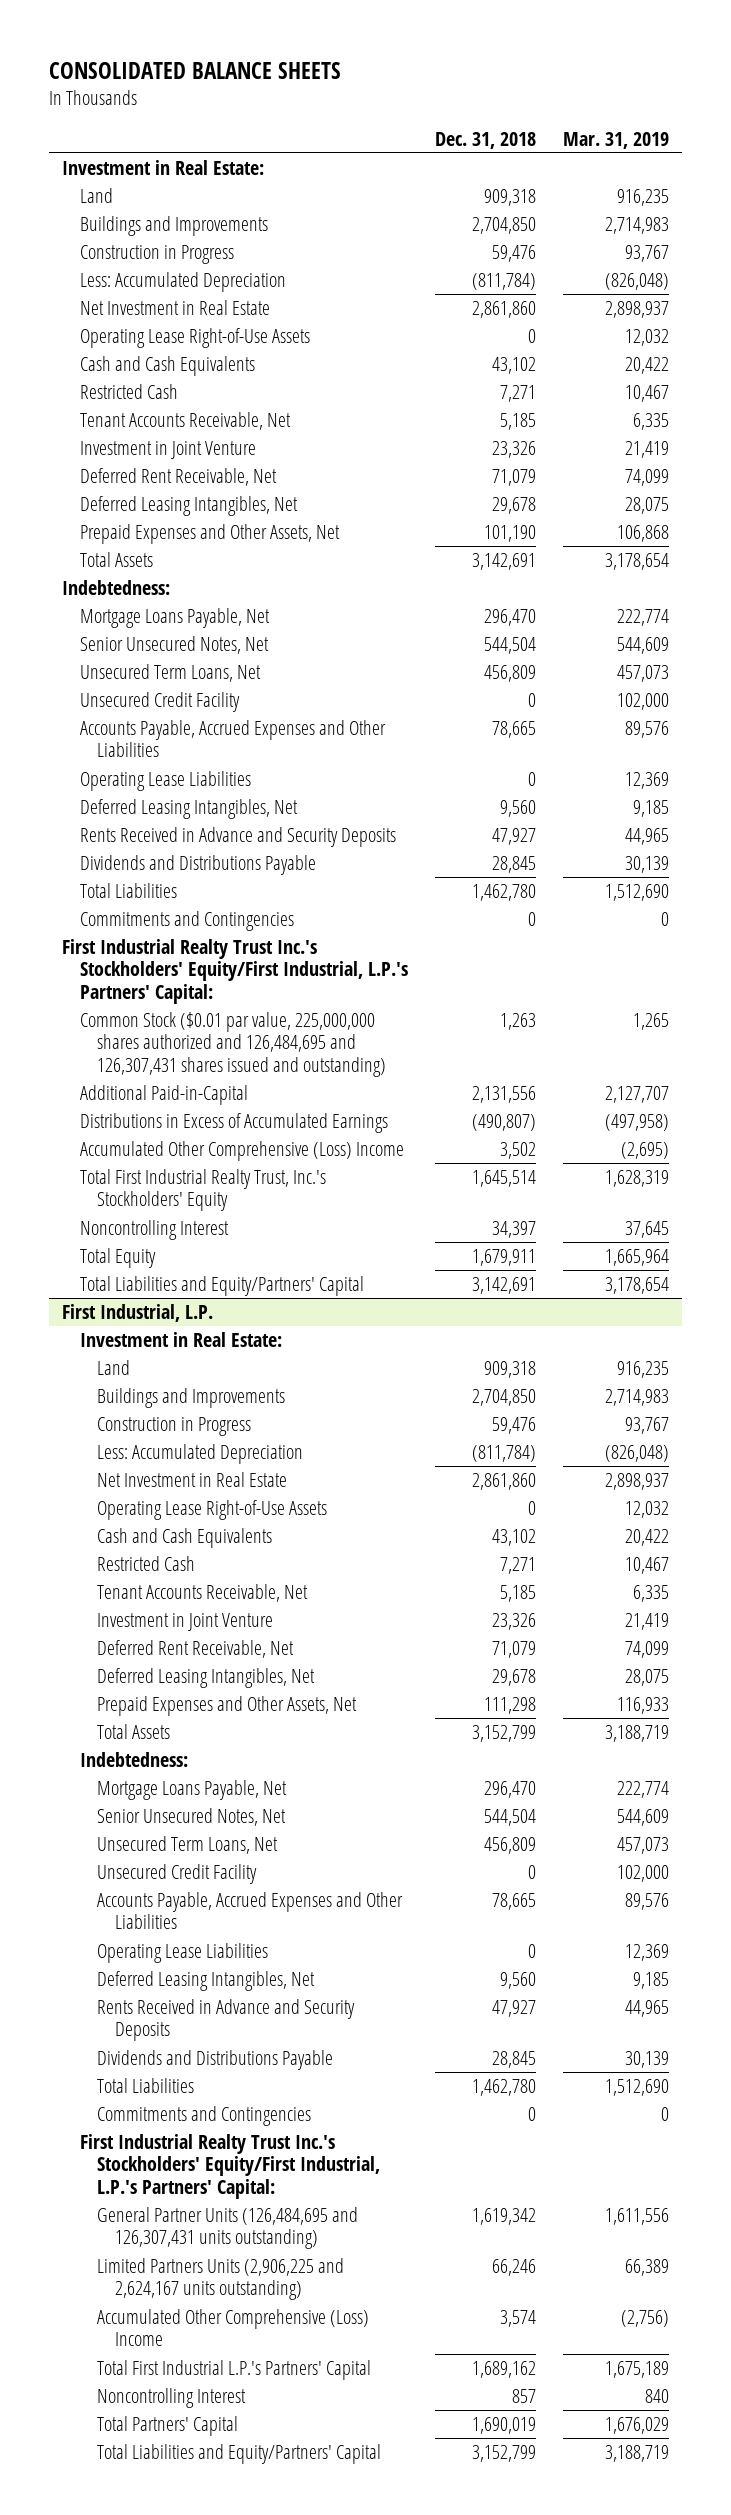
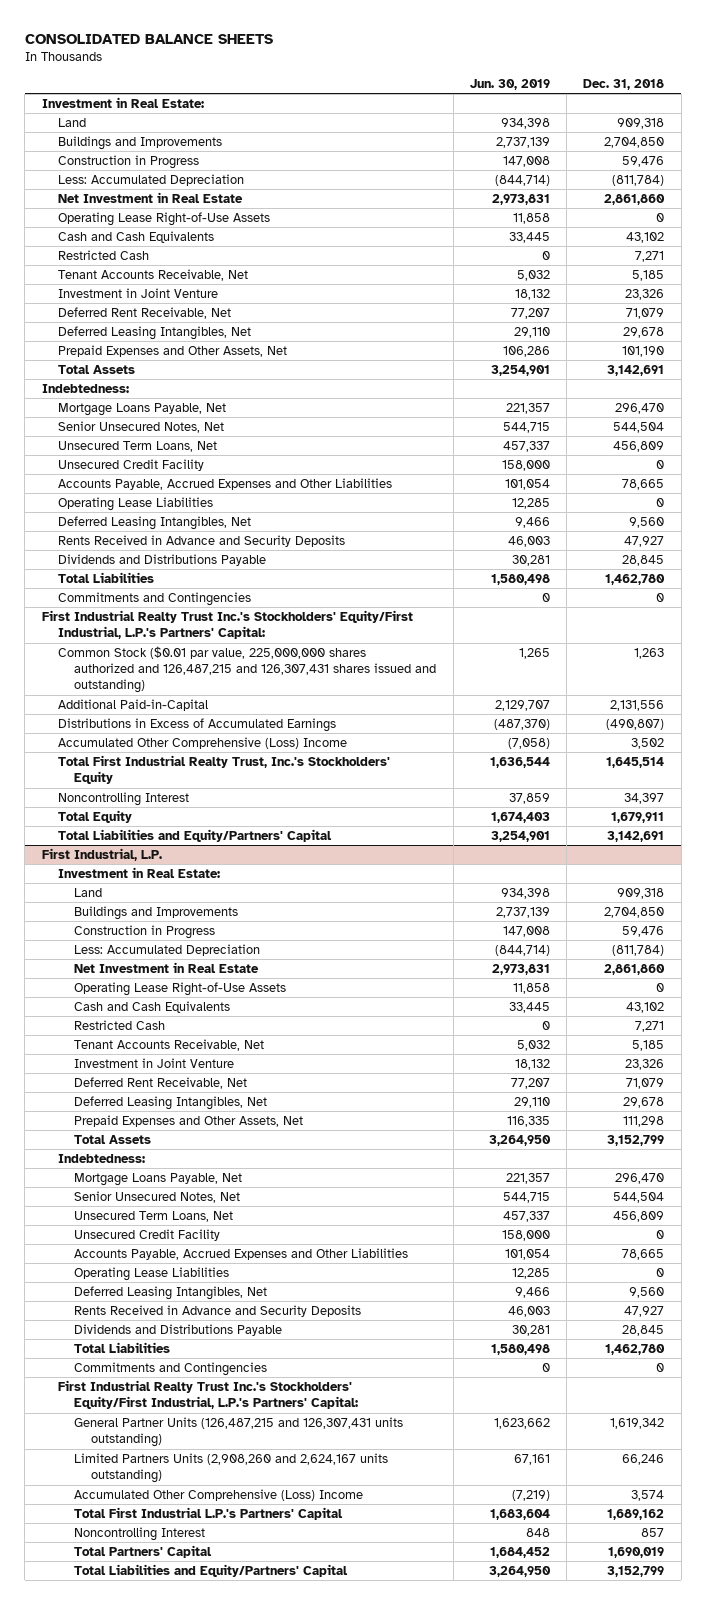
- | Dec. 31, 2018 | Mar. 31, 2019
+ | Jun. 30, 2019 | Dec. 31, 2018
- Common Stock ($0.01 par value, 225,000,000 shares authorized and 126,484,695 and 126,307,431 shares issued and outstanding) | 1,263 | 1,265
+ Common Stock ($0.01 par value, 225,000,000 shares authorized and 126,487,215 and 126,307,431 shares issued and outstanding) | 1,265 | 1,263
@ First Industrial, L.P.
- General Partner Units (126,484,695 and 126,307,431 units outstanding) | 1,619,342 | 1,611,556
- Limited Partners Units (2,906,225 and 2,624,167 units outstanding) | 66,246 | 66,389
+ General Partner Units (126,487,215 and 126,307,431 units outstanding) | 1,623,662 | 1,619,342
+ Limited Partners Units (2,908,260 and 2,624,167 units outstanding) | 67,161 | 66,246

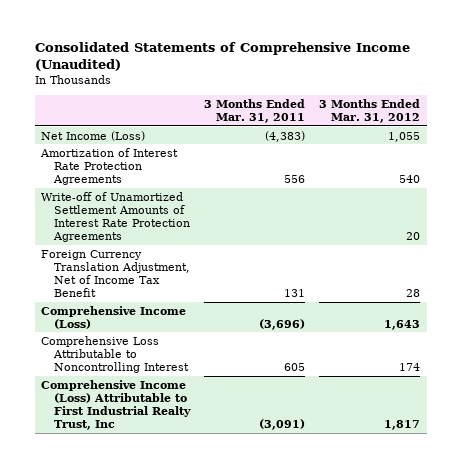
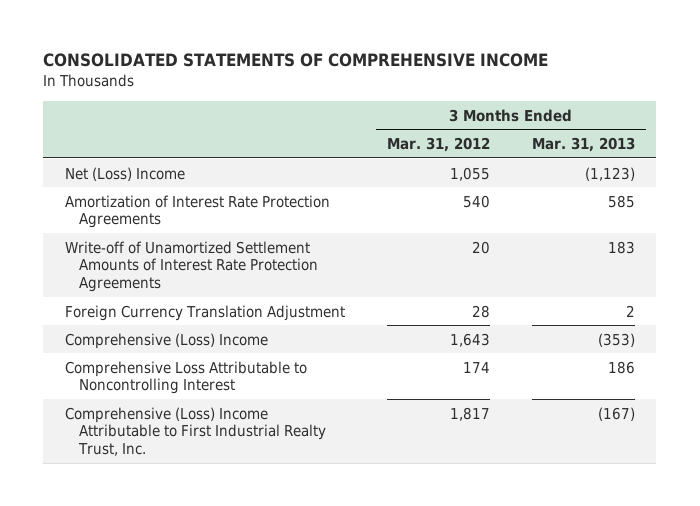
- Consolidated Statements of Comprehensive Income (Unaudited)
+ CONSOLIDATED STATEMENTS OF COMPREHENSIVE INCOME
- | 3 Months Ended Mar. 31, 2011 | 3 Months Ended Mar. 31, 2012
+ | 3 Months Ended Mar. 31, 2012 | 3 Months Ended Mar. 31, 2013
- Net Income (Loss) | (4,383) | 1,055
+ Net (Loss) Income | 1,055 | (1,123)
- Foreign Currency Translation Adjustment, Net of Income Tax Benefit | 131 | 28
- Comprehensive Income (Loss) | (3,696) | 1,643
+ Foreign Currency Translation Adjustment | 28 | 2
+ Comprehensive (Loss) Income | 1,643 | (353)
- Comprehensive Income (Loss) Attributable to First Industrial Realty Trust, Inc | (3,091) | 1,817
+ Comprehensive (Loss) Income Attributable to First Industrial Realty Trust, Inc. | 1,817 | (167)

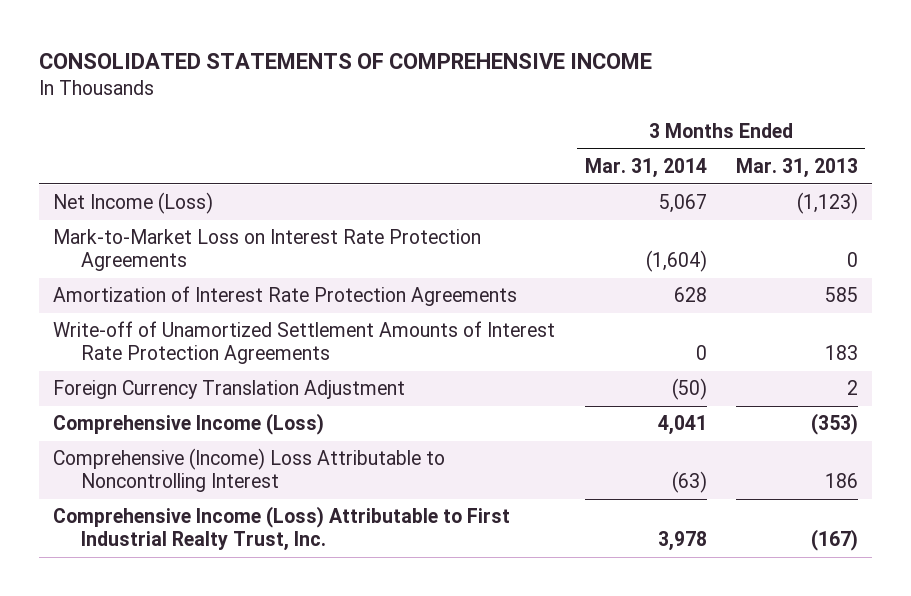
- | 3 Months Ended Mar. 31, 2012 | 3 Months Ended Mar. 31, 2013
+ | 3 Months Ended Mar. 31, 2014 | 3 Months Ended Mar. 31, 2013
- Net (Loss) Income | 1,055 | (1,123)
+ Net Income (Loss) | 5,067 | (1,123)
+ Mark-to-Market Loss on Interest Rate Protection Agreements | (1,604) | 0
- Comprehensive (Loss) Income | 1,643 | (353)
- Comprehensive Loss Attributable to Noncontrolling Interest | 174 | 186
- Comprehensive (Loss) Income Attributable to First Industrial Realty Trust, Inc. | 1,817 | (167)
+ Comprehensive Income (Loss) | 4,041 | (353)
+ Comprehensive (Income) Loss Attributable to Noncontrolling Interest | (63) | 186
+ Comprehensive Income (Loss) Attributable to First Industrial Realty Trust, Inc. | 3,978 | (167)

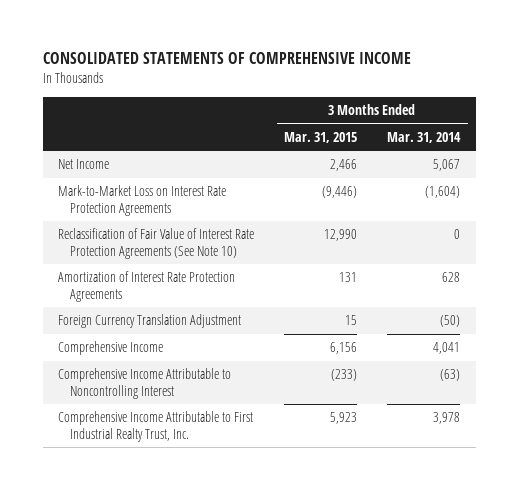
- | 3 Months Ended Mar. 31, 2014 | 3 Months Ended Mar. 31, 2013
+ | 3 Months Ended Mar. 31, 2015 | 3 Months Ended Mar. 31, 2014
- Net Income (Loss) | 5,067 | (1,123)
+ Net Income | 2,466 | 5,067
+ Reclassification of Fair Value of Interest Rate Protection Agreements (See Note 10) | 12,990 | 0
- Write-off of Unamortized Settlement Amounts of Interest Rate Protection Agreements | 0 | 183
- Comprehensive Income (Loss) | 4,041 | (353)
- Comprehensive (Income) Loss Attributable to Noncontrolling Interest | (63) | 186
- Comprehensive Income (Loss) Attributable to First Industrial Realty Trust, Inc. | 3,978 | (167)
+ Comprehensive Income | 6,156 | 4,041
+ Comprehensive Income Attributable to Noncontrolling Interest | (233) | (63)
+ Comprehensive Income Attributable to First Industrial Realty Trust, Inc. | 5,923 | 3,978

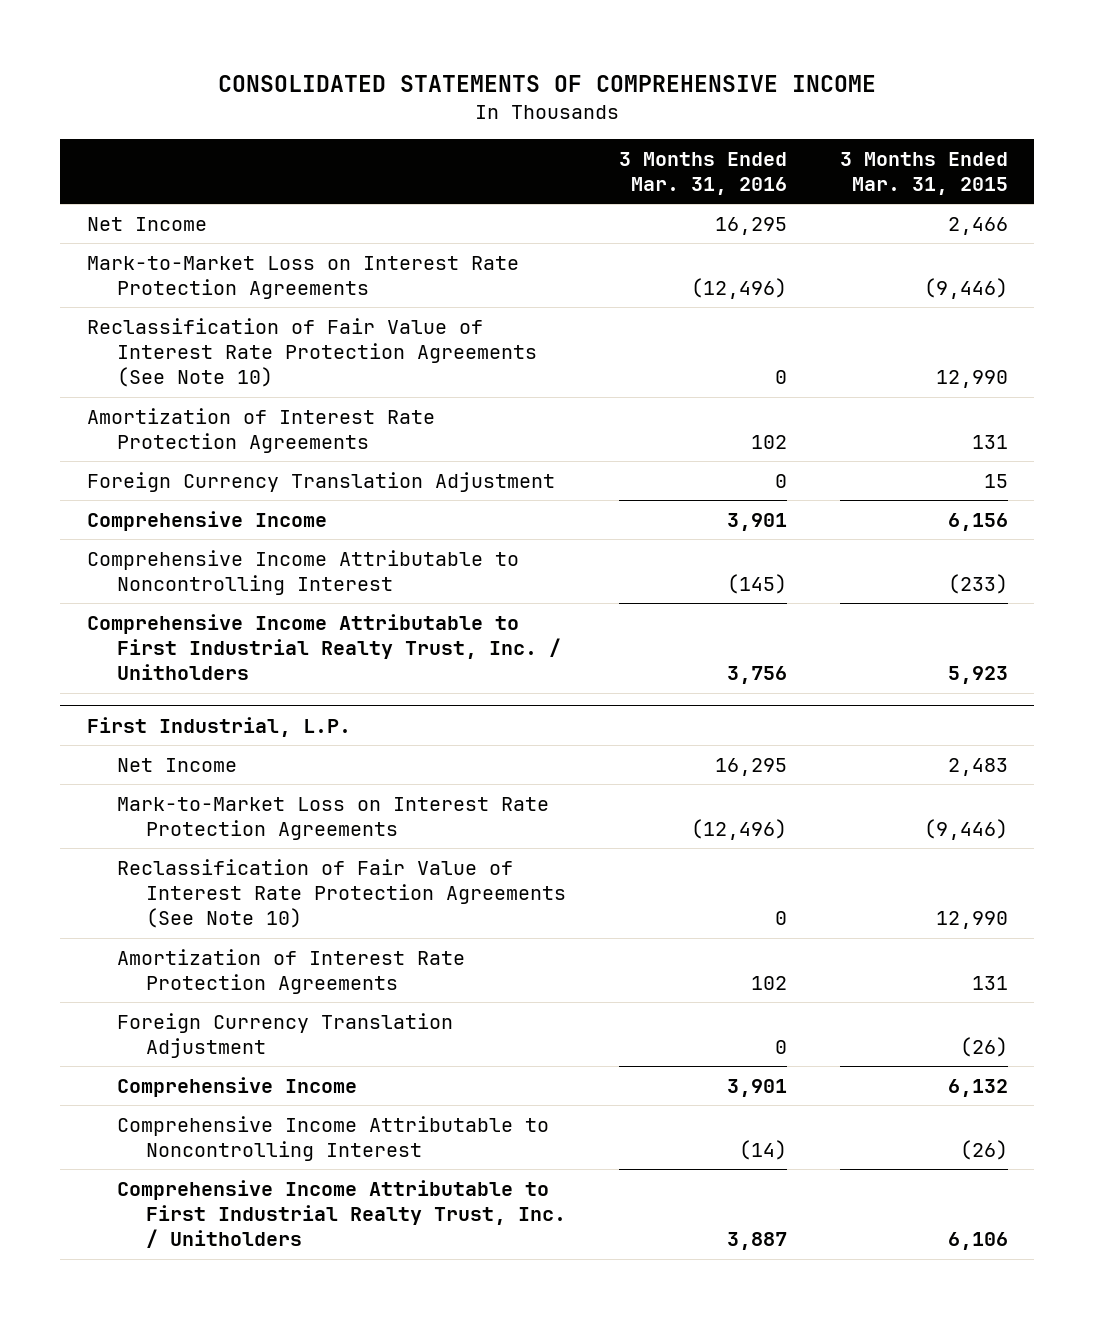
- | 3 Months Ended Mar. 31, 2015 | 3 Months Ended Mar. 31, 2014
+ | 3 Months Ended Mar. 31, 2016 | 3 Months Ended Mar. 31, 2015
- Comprehensive Income Attributable to First Industrial Realty Trust, Inc. | 5,923 | 3,978
+ Comprehensive Income Attributable to First Industrial Realty Trust, Inc. / Unitholders | 3,756 | 5,923
+ First Industrial, L.P.
+ Net Income | 16,295 | 2,483
+ Mark-to-Market Loss on Interest Rate Protection Agreements | (12,496) | (9,446)
+ Reclassification of Fair Value of Interest Rate Protection Agreements (See Note 10) | 0 | 12,990
+ Amortization of Interest Rate Protection Agreements | 102 | 131
+ Foreign Currency Translation Adjustment | 0 | (26)
+ Comprehensive Income | 3,901 | 6,132
+ Comprehensive Income Attributable to Noncontrolling Interest | (14) | (26)
+ Comprehensive Income Attributable to First Industrial Realty Trust, Inc. / Unitholders | 3,887 | 6,106

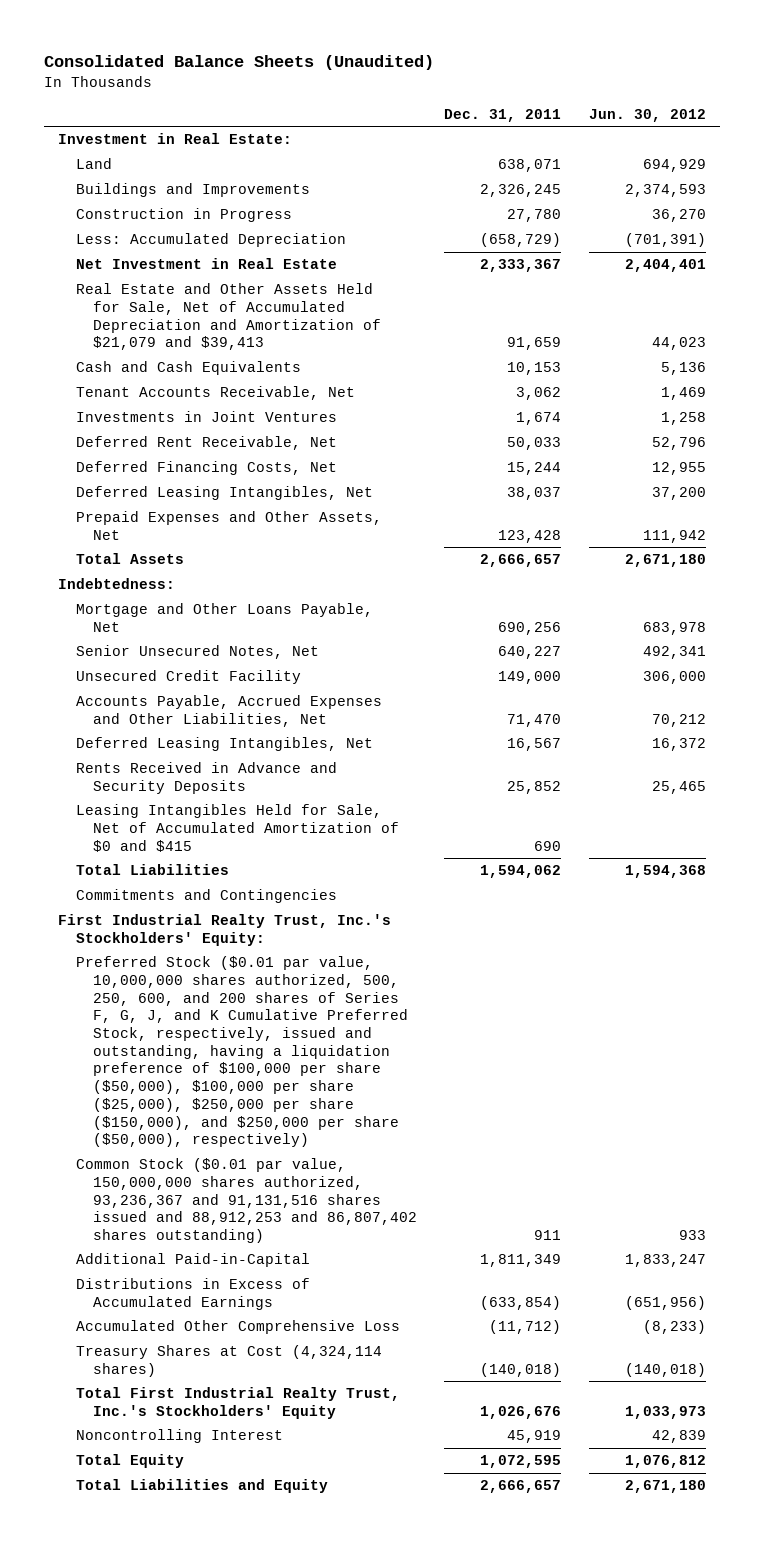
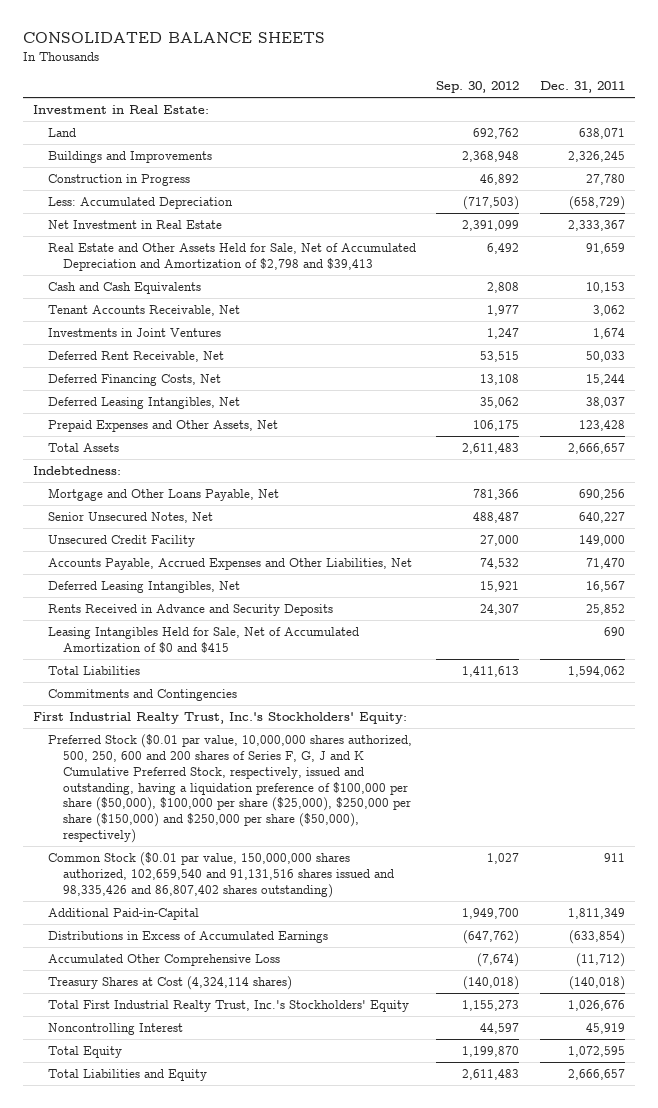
- Consolidated Balance Sheets (Unaudited)
+ CONSOLIDATED BALANCE SHEETS
- | Dec. 31, 2011 | Jun. 30, 2012
+ | Sep. 30, 2012 | Dec. 31, 2011
- Real Estate and Other Assets Held for Sale, Net of Accumulated Depreciation and Amortization of $21,079 and $39,413 | 91,659 | 44,023
+ Real Estate and Other Assets Held for Sale, Net of Accumulated Depreciation and Amortization of $2,798 and $39,413 | 6,492 | 91,659
- Preferred Stock ($0.01 par value, 10,000,000 shares authorized, 500, 250, 600, and 200 shares of Series F, G, J, and K Cumulative Preferred Stock, respectively, issued and outstanding, having a liquidation preference of $100,000 per share ($50,000), $100,000 per share ($25,000), $250,000 per share ($150,000), and $250,000 per share ($50,000), respectively)
- Common Stock ($0.01 par value, 150,000,000 shares authorized, 93,236,367 and 91,131,516 shares issued and 88,912,253 and 86,807,402 shares outstanding) | 911 | 933
+ Preferred Stock ($0.01 par value, 10,000,000 shares authorized, 500, 250, 600 and 200 shares of Series F, G, J and K Cumulative Preferred Stock, respectively, issued and outstanding, having a liquidation preference of $100,000 per share ($50,000), $100,000 per share ($25,000), $250,000 per share ($150,000) and $250,000 per share ($50,000), respectively)
+ Common Stock ($0.01 par value, 150,000,000 shares authorized, 102,659,540 and 91,131,516 shares issued and 98,335,426 and 86,807,402 shares outstanding) | 1,027 | 911

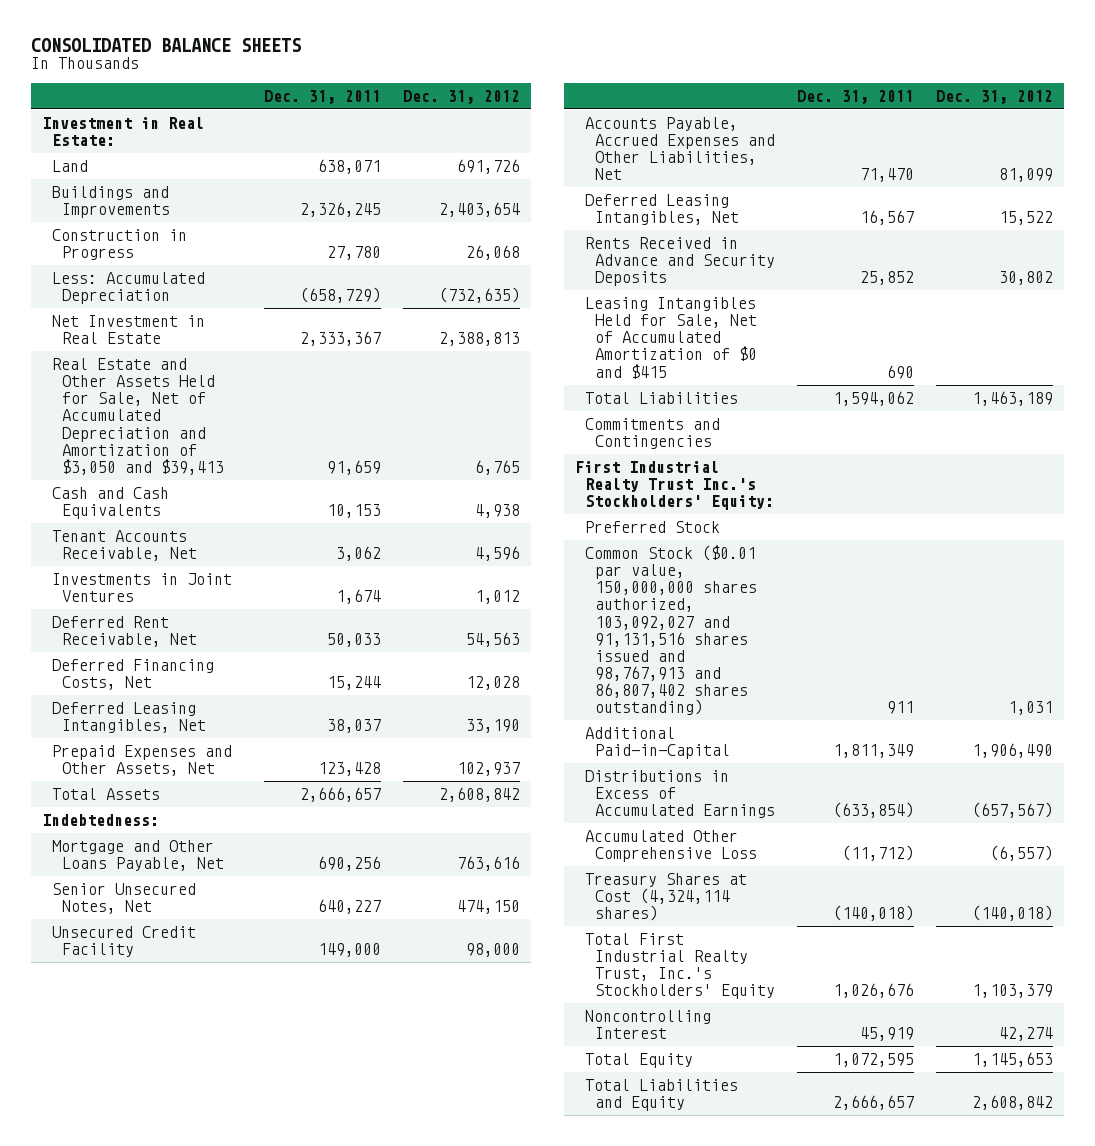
- | Sep. 30, 2012 | Dec. 31, 2011
+ | Dec. 31, 2011 | Dec. 31, 2012
- Real Estate and Other Assets Held for Sale, Net of Accumulated Depreciation and Amortization of $2,798 and $39,413 | 6,492 | 91,659
+ Real Estate and Other Assets Held for Sale, Net of Accumulated Depreciation and Amortization of $3,050 and $39,413 | 91,659 | 6,765
- First Industrial Realty Trust, Inc.'s Stockholders' Equity:
- Preferred Stock ($0.01 par value, 10,000,000 shares authorized, 500, 250, 600 and 200 shares of Series F, G, J and K Cumulative Preferred Stock, respectively, issued and outstanding, having a liquidation preference of $100,000 per share ($50,000), $100,000 per share ($25,000), $250,000 per share ($150,000) and $250,000 per share ($50,000), respectively)
- Common Stock ($0.01 par value, 150,000,000 shares authorized, 102,659,540 and 91,131,516 shares issued and 98,335,426 and 86,807,402 shares outstanding) | 1,027 | 911
+ First Industrial Realty Trust Inc.'s Stockholders' Equity:
+ Preferred Stock
+ Common Stock ($0.01 par value, 150,000,000 shares authorized, 103,092,027 and 91,131,516 shares issued and 98,767,913 and 86,807,402 shares outstanding) | 911 | 1,031

